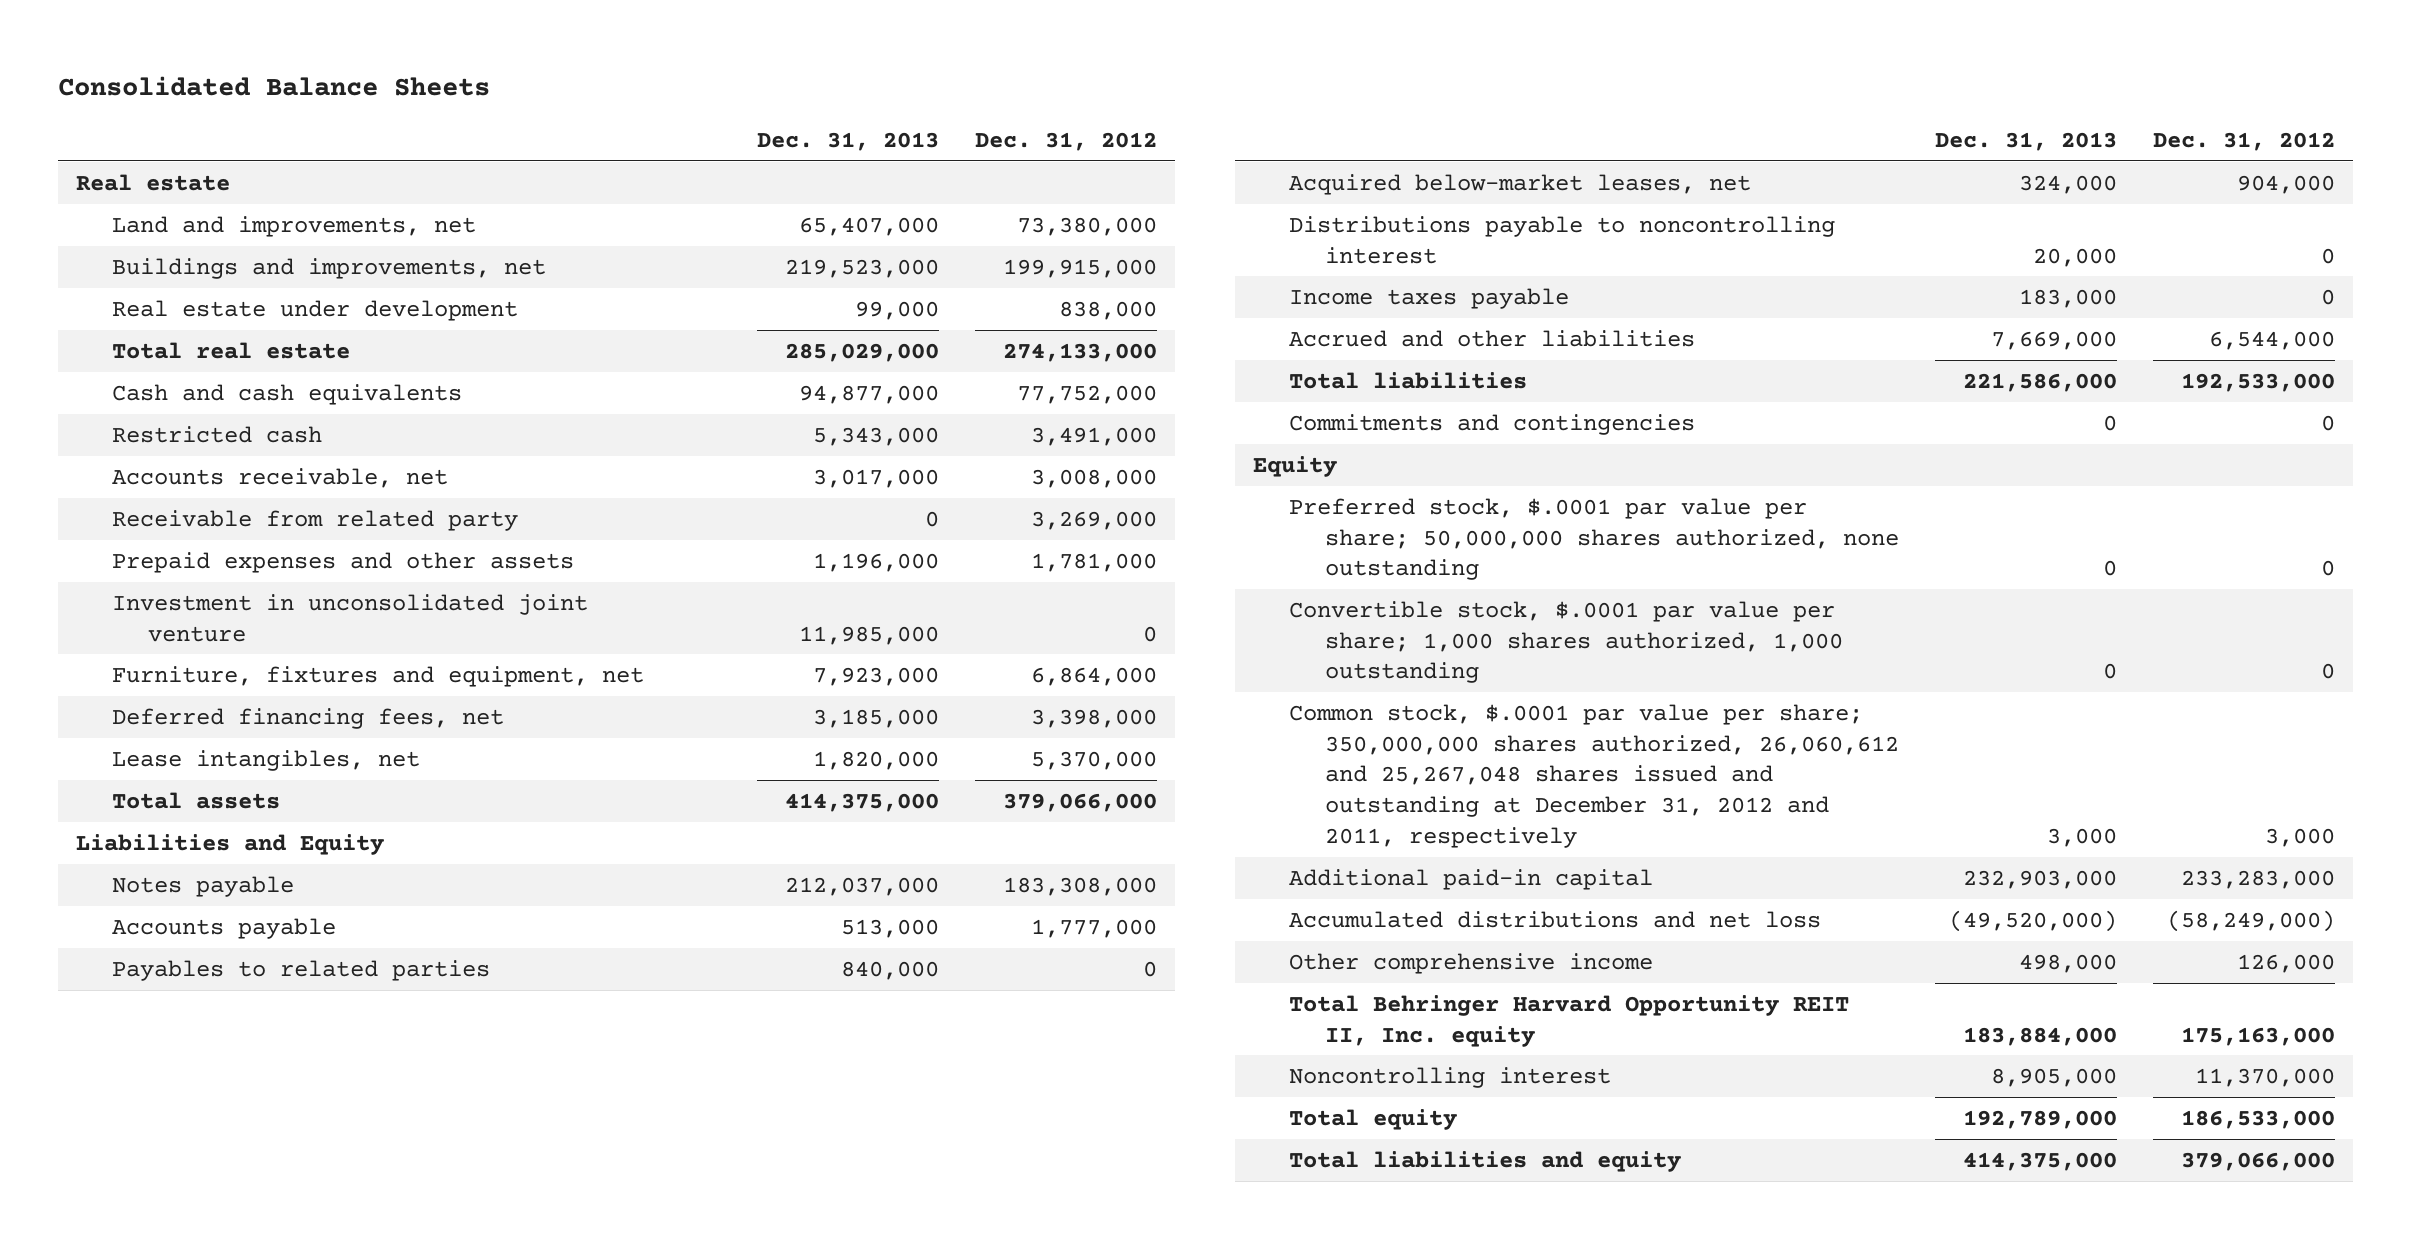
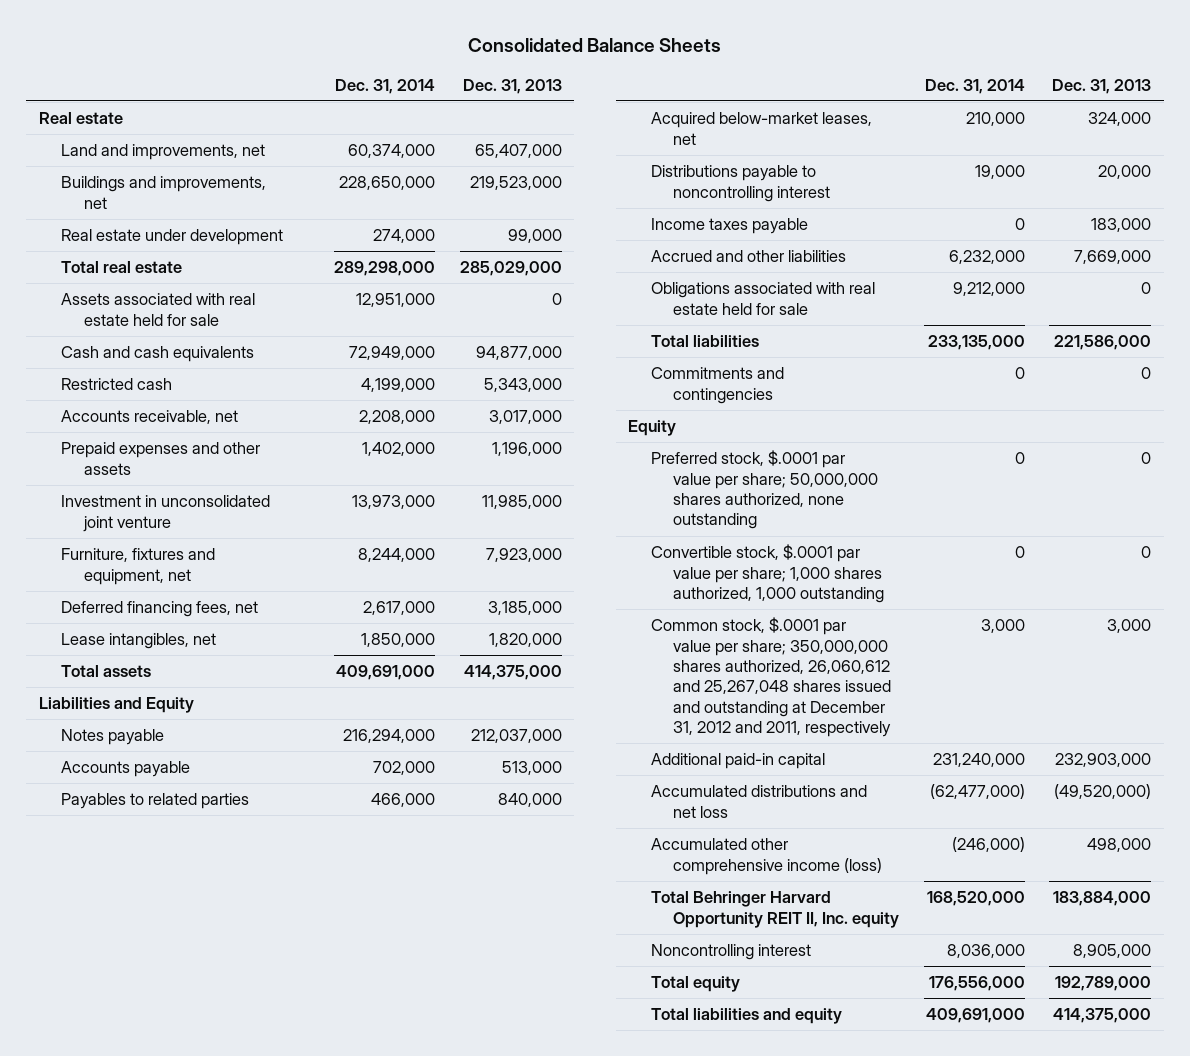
- | Dec. 31, 2013 | Dec. 31, 2012
+ | Dec. 31, 2014 | Dec. 31, 2013
+ Assets associated with real estate held for sale | 12,951,000 | 0
- Receivable from related party | 0 | 3,269,000
+ Obligations associated with real estate held for sale | 9,212,000 | 0
- Other comprehensive income | 498,000 | 126,000
+ Accumulated other comprehensive income (loss) | (246,000) | 498,000

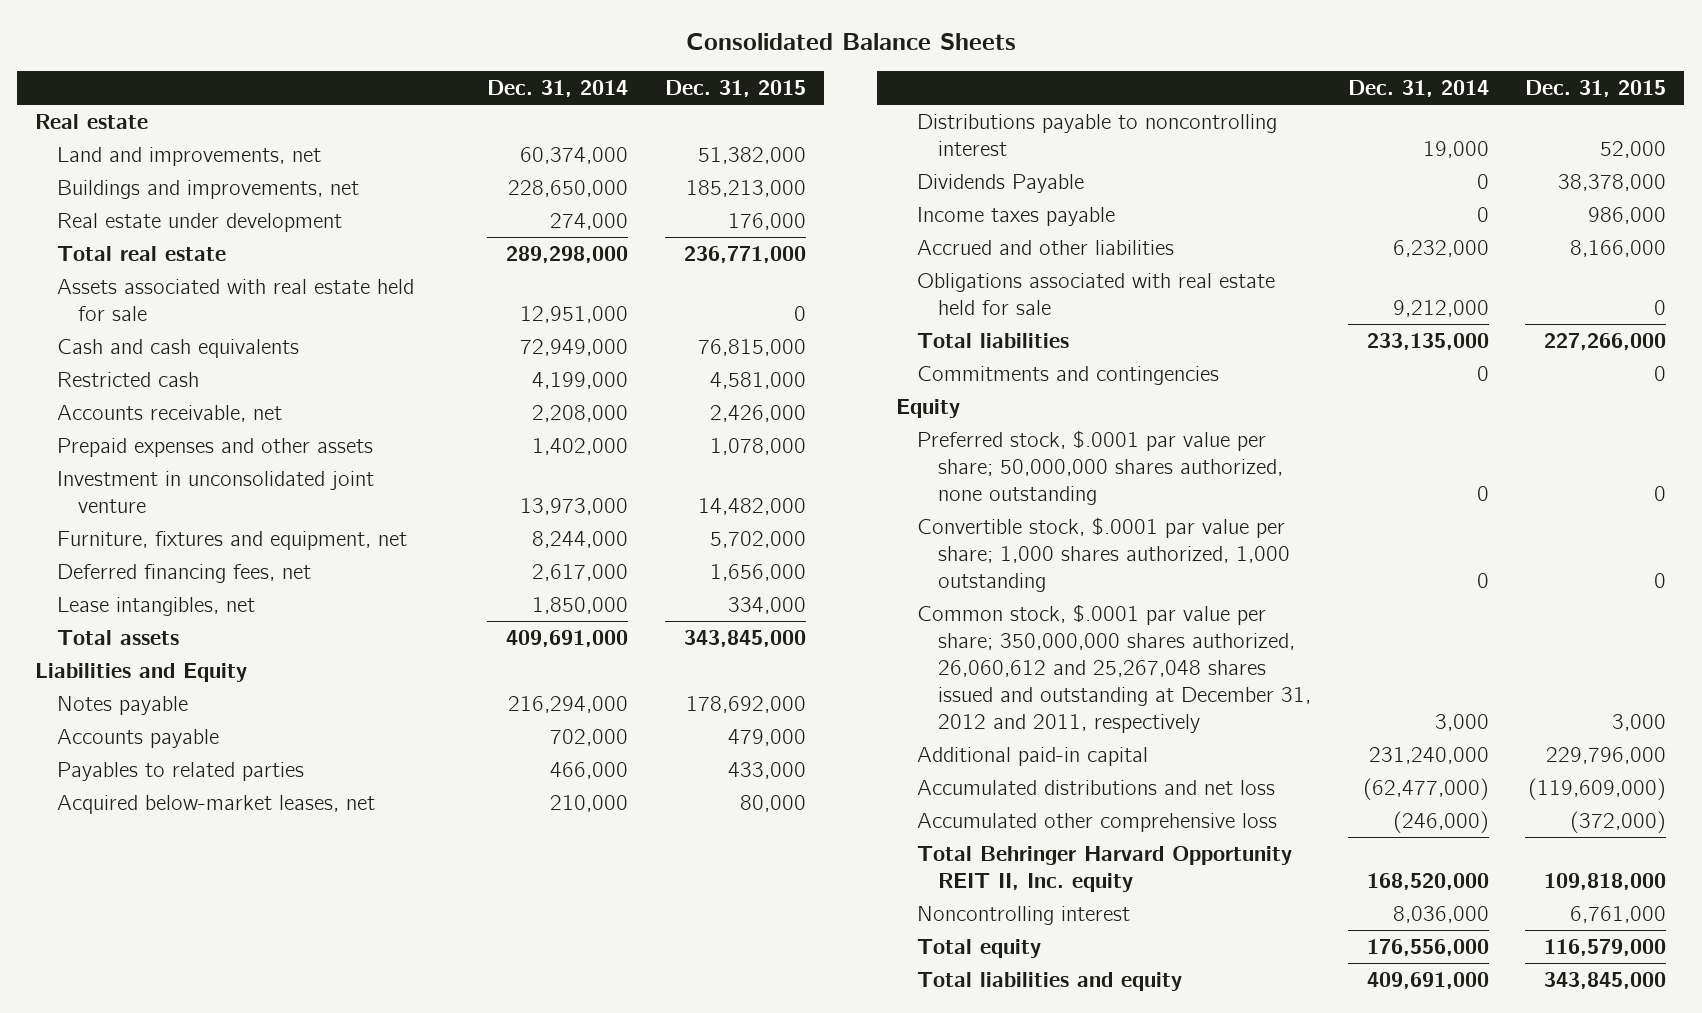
- | Dec. 31, 2014 | Dec. 31, 2013
+ | Dec. 31, 2014 | Dec. 31, 2015
+ Dividends Payable | 0 | 38,378,000
- Accumulated other comprehensive income (loss) | (246,000) | 498,000
+ Accumulated other comprehensive loss | (246,000) | (372,000)

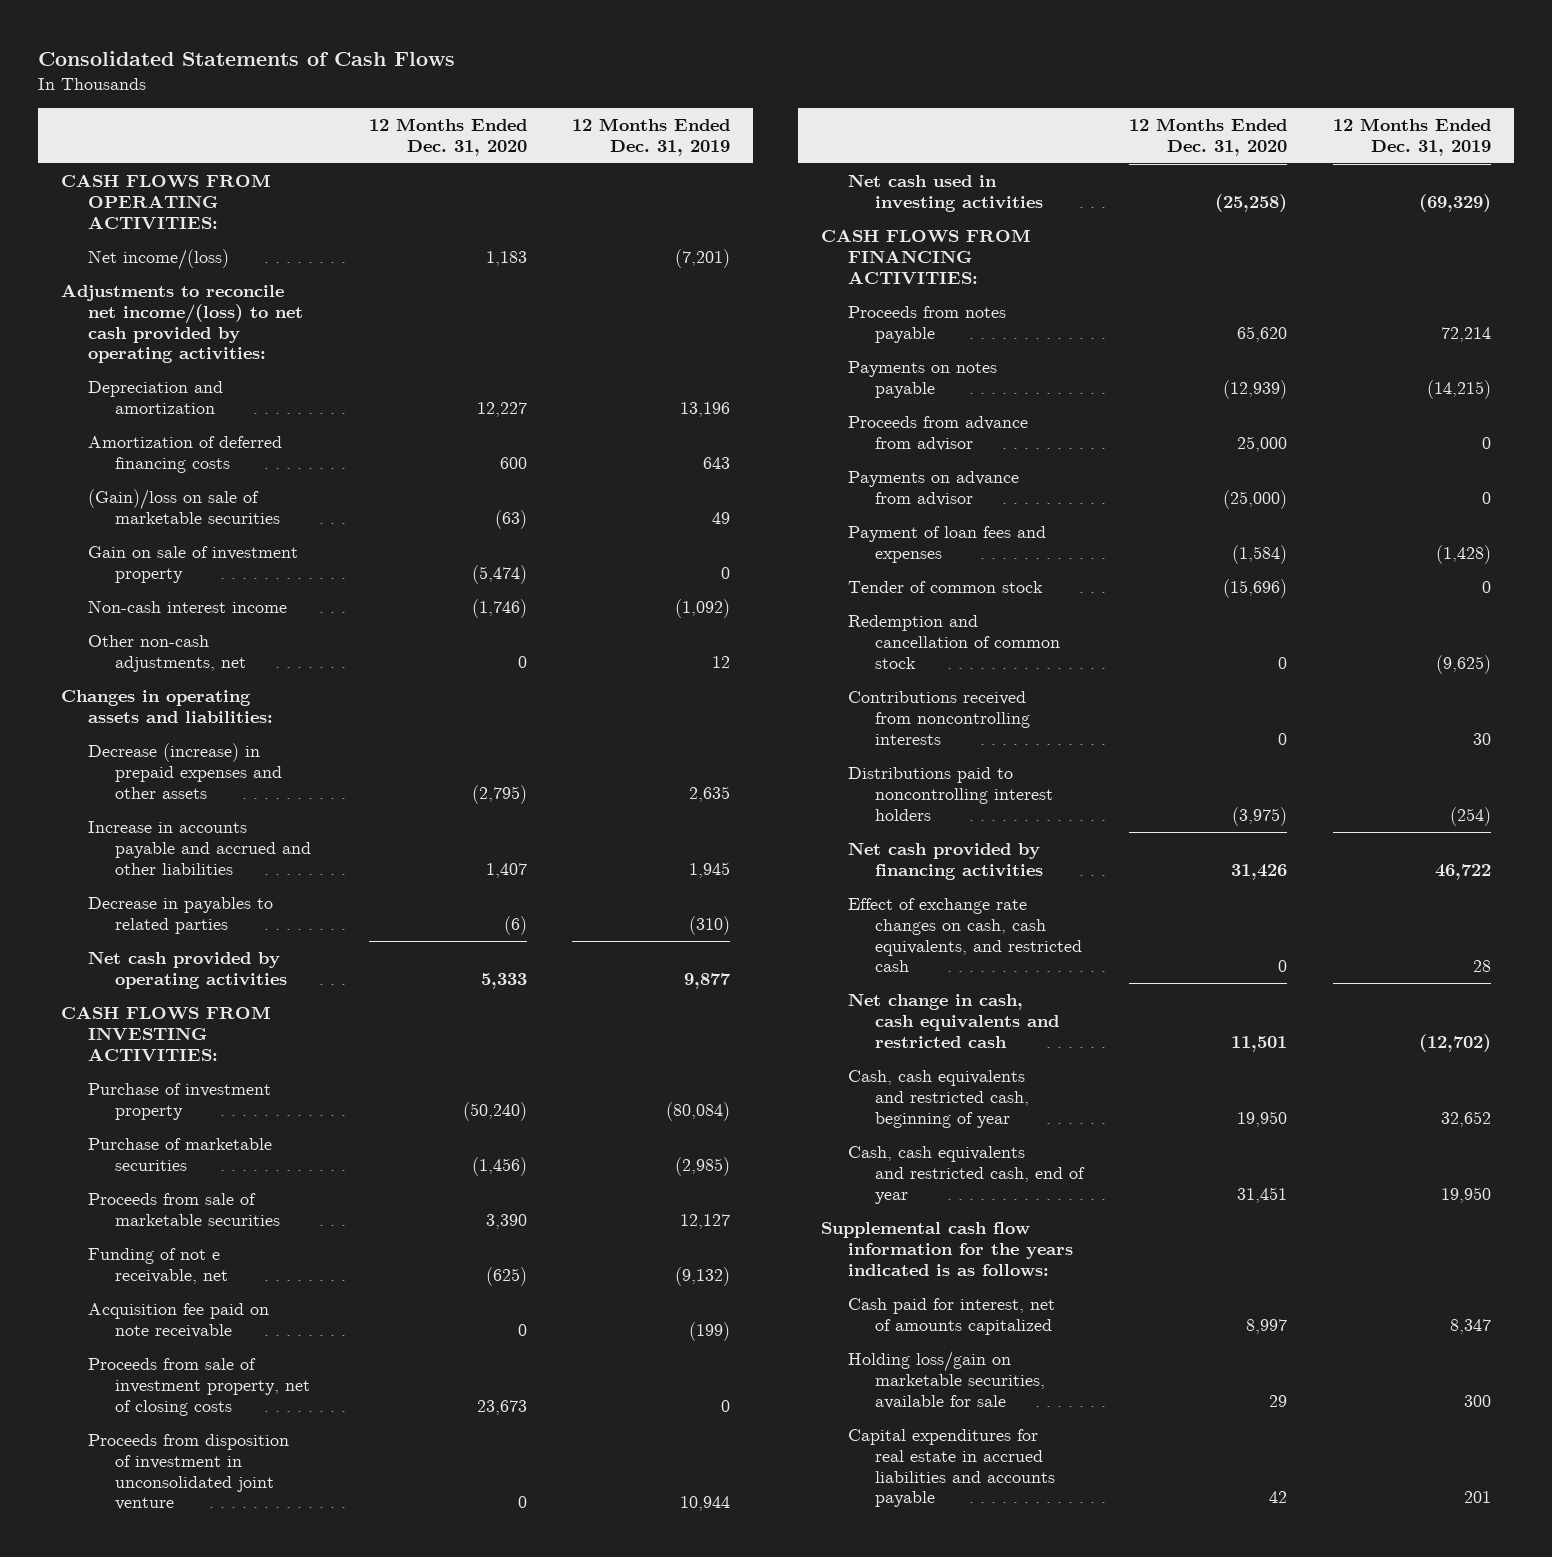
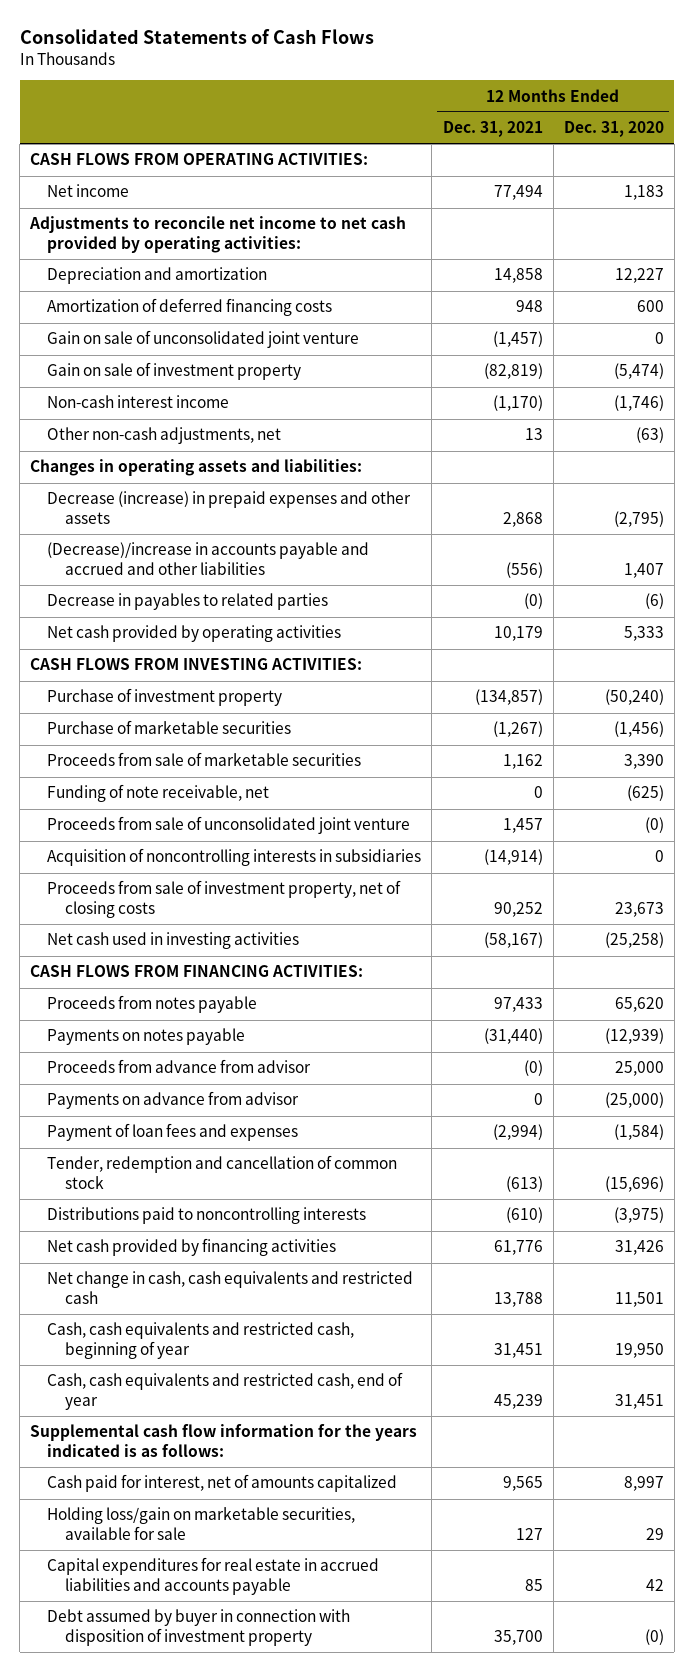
- | 12 Months Ended Dec. 31, 2020 | 12 Months Ended Dec. 31, 2019
+ | 12 Months Ended Dec. 31, 2021 | 12 Months Ended Dec. 31, 2020
- Net income/(loss) | 1,183 | (7,201)
- Adjustments to reconcile net income/(loss) to net cash provided by operating activities:
+ Net income | 77,494 | 1,183
+ Adjustments to reconcile net income to net cash provided by operating activities:
- (Gain)/loss on sale of marketable securities | (63) | 49
+ Gain on sale of unconsolidated joint venture | (1,457) | 0
- Other non-cash adjustments, net | 0 | 12
+ Other non-cash adjustments, net | 13 | (63)
- Increase in accounts payable and accrued and other liabilities | 1,407 | 1,945
+ (Decrease)/increase in accounts payable and accrued and other liabilities | (556) | 1,407
- Funding of not e receivable, net | (625) | (9,132)
- Acquisition fee paid on note receivable | 0 | (199)
+ Funding of note receivable, net | 0 | (625)
+ Proceeds from sale of unconsolidated joint venture | 1,457 | (0)
+ Acquisition of noncontrolling interests in subsidiaries | (14,914) | 0
- Proceeds from disposition of investment in unconsolidated joint venture | 0 | 10,944
- Tender of common stock | (15,696) | 0
- Redemption and cancellation of common stock | 0 | (9,625)
- Contributions received from noncontrolling interests | 0 | 30
- Distributions paid to noncontrolling interest holders | (3,975) | (254)
+ Tender, redemption and cancellation of common stock | (613) | (15,696)
+ Distributions paid to noncontrolling interests | (610) | (3,975)
- Effect of exchange rate changes on cash, cash equivalents, and restricted cash | 0 | 28
+ Debt assumed by buyer in connection with disposition of investment property | 35,700 | (0)

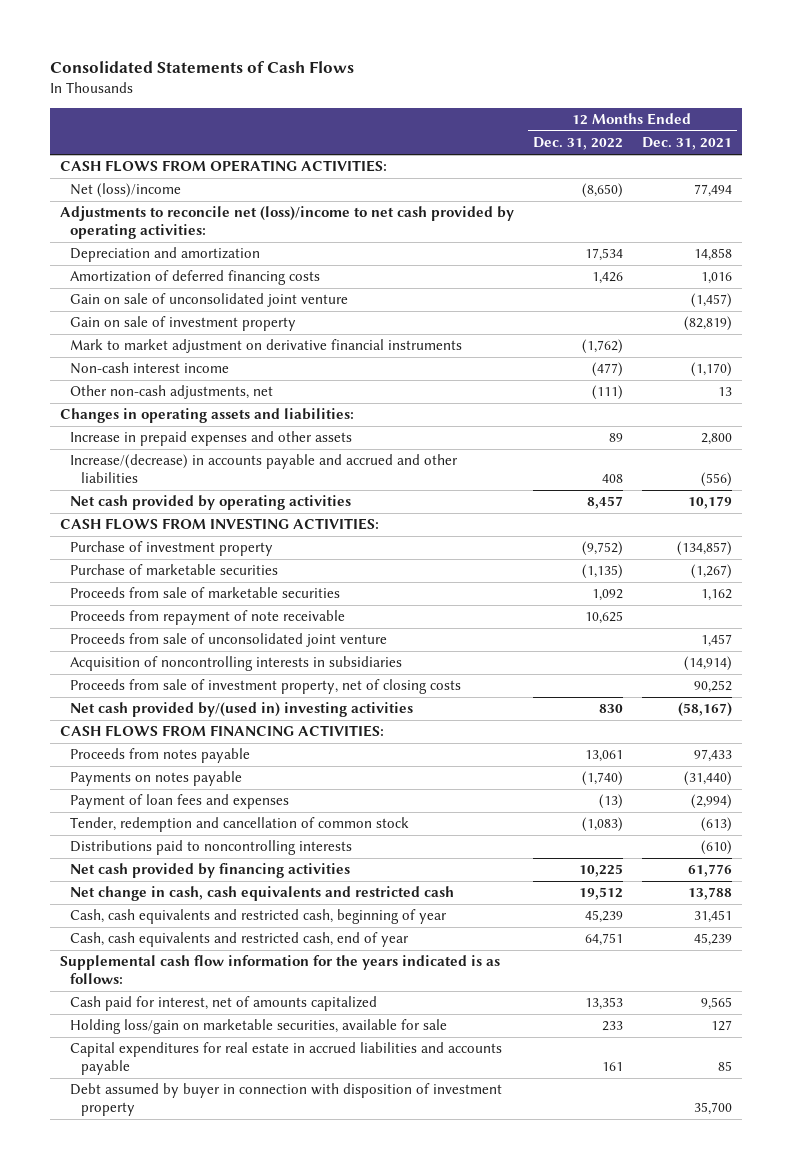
- | 12 Months Ended Dec. 31, 2021 | 12 Months Ended Dec. 31, 2020
+ | 12 Months Ended Dec. 31, 2022 | 12 Months Ended Dec. 31, 2021
- Net income | 77,494 | 1,183
- Adjustments to reconcile net income to net cash provided by operating activities:
+ Net (loss)/income | (8,650) | 77,494
+ Adjustments to reconcile net (loss)/income to net cash provided by operating activities:
- Amortization of deferred financing costs | 948 | 600
+ Amortization of deferred financing costs | 1,426 | 1,016
+ Mark to market adjustment on derivative financial instruments | (1,762) |
- Decrease (increase) in prepaid expenses and other assets | 2,868 | (2,795)
- (Decrease)/increase in accounts payable and accrued and other liabilities | (556) | 1,407
- Decrease in payables to related parties | (0) | (6)
+ Increase in prepaid expenses and other assets | 89 | 2,800
+ Increase/(decrease) in accounts payable and accrued and other liabilities | 408 | (556)
- Funding of note receivable, net | 0 | (625)
+ Proceeds from repayment of note receivable | 10,625 |
- Net cash used in investing activities | (58,167) | (25,258)
+ Net cash provided by/(used in) investing activities | 830 | (58,167)
- Proceeds from advance from advisor | (0) | 25,000
- Payments on advance from advisor | 0 | (25,000)

